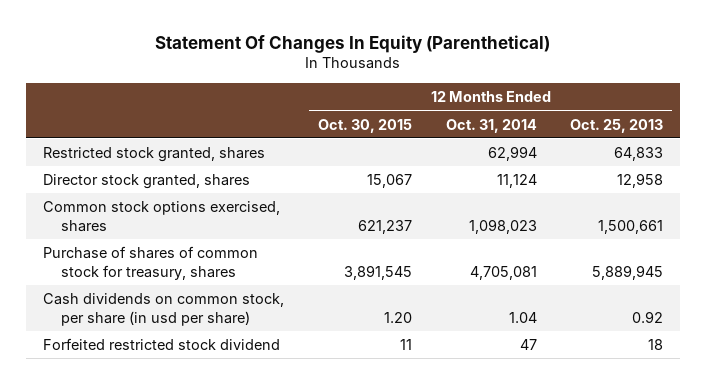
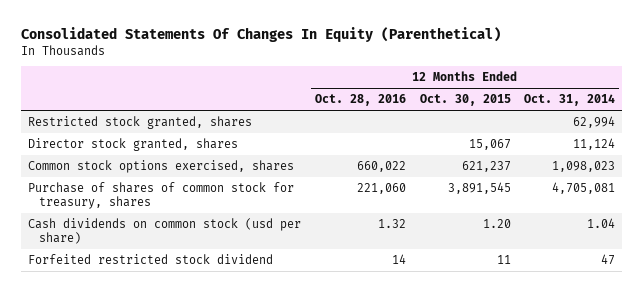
- Statement Of Changes In Equity (Parenthetical)
+ Consolidated Statements Of Changes In Equity (Parenthetical)
- | 12 Months Ended Oct. 30, 2015 | 12 Months Ended Oct. 31, 2014 | 12 Months Ended Oct. 25, 2013
+ | 12 Months Ended Oct. 28, 2016 | 12 Months Ended Oct. 30, 2015 | 12 Months Ended Oct. 31, 2014
- Cash dividends on common stock, per share (in usd per share) | 1.20 | 1.04 | 0.92
+ Cash dividends on common stock (usd per share) | 1.32 | 1.20 | 1.04

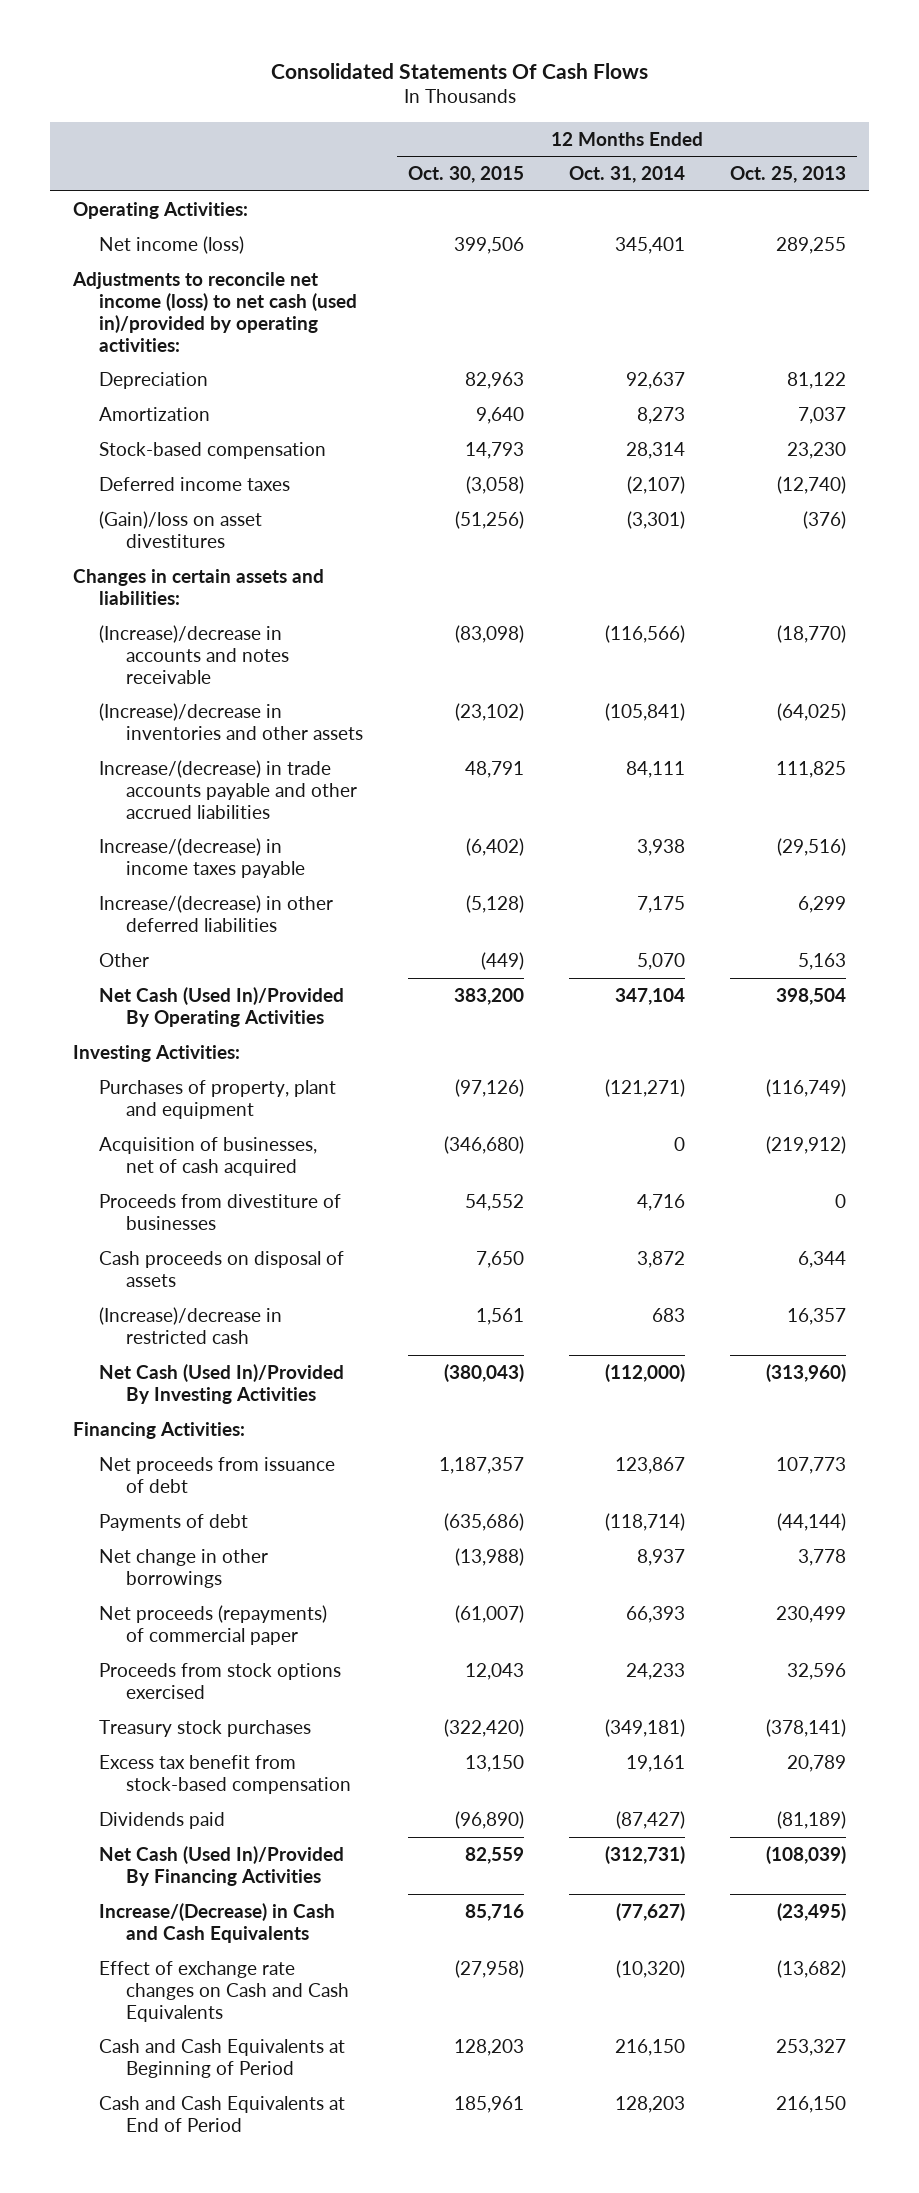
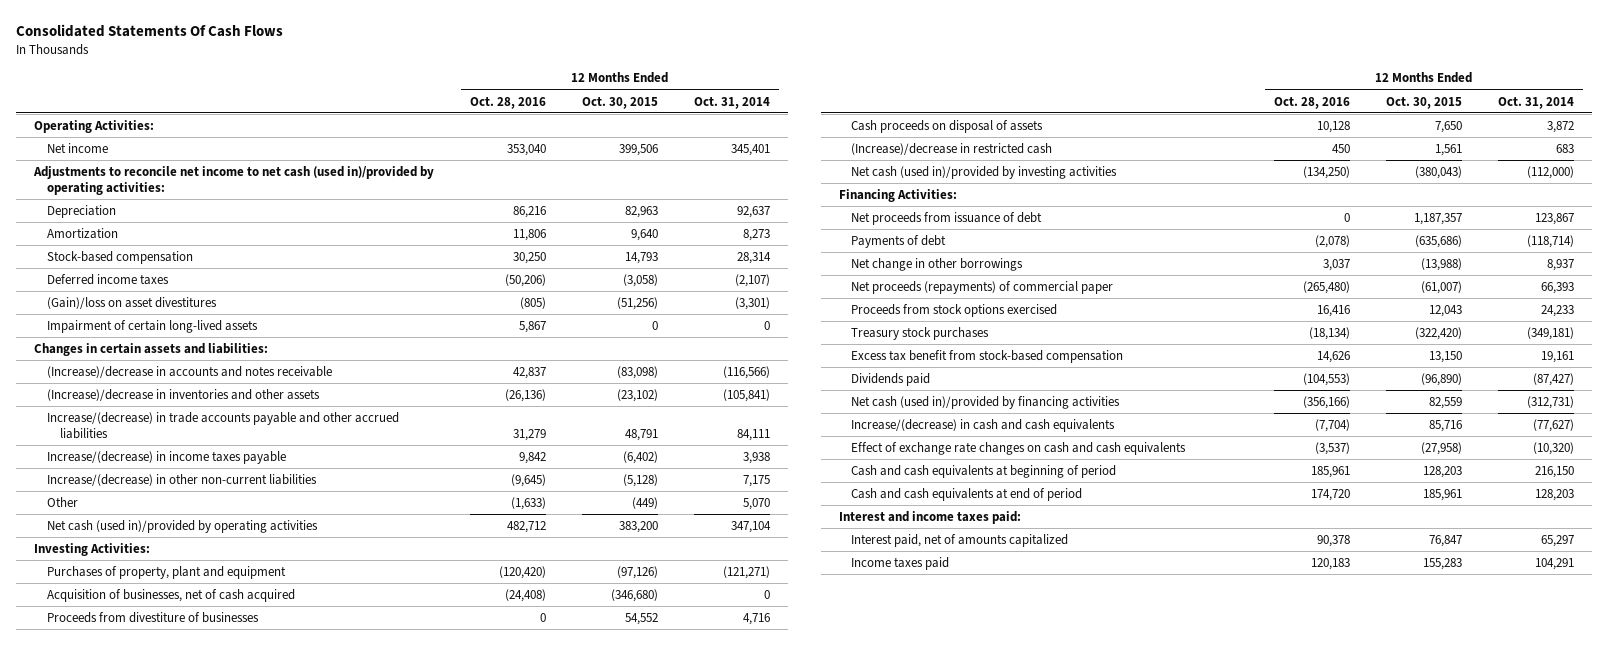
- | 12 Months Ended Oct. 30, 2015 | 12 Months Ended Oct. 31, 2014 | 12 Months Ended Oct. 25, 2013
+ | 12 Months Ended Oct. 28, 2016 | 12 Months Ended Oct. 30, 2015 | 12 Months Ended Oct. 31, 2014
- Net income (loss) | 399,506 | 345,401 | 289,255
- Adjustments to reconcile net income (loss) to net cash (used in)/provided by operating activities:
+ Net income | 353,040 | 399,506 | 345,401
+ Adjustments to reconcile net income to net cash (used in)/provided by operating activities:
+ Impairment of certain long-lived assets | 5,867 | 0 | 0
- Increase/(decrease) in other deferred liabilities | (5,128) | 7,175 | 6,299
+ Increase/(decrease) in other non-current liabilities | (9,645) | (5,128) | 7,175
- Net Cash (Used In)/Provided By Operating Activities | 383,200 | 347,104 | 398,504
+ Net cash (used in)/provided by operating activities | 482,712 | 383,200 | 347,104
- Net Cash (Used In)/Provided By Investing Activities | (380,043) | (112,000) | (313,960)
+ Net cash (used in)/provided by investing activities | (134,250) | (380,043) | (112,000)
- Net Cash (Used In)/Provided By Financing Activities | 82,559 | (312,731) | (108,039)
- Increase/(Decrease) in Cash and Cash Equivalents | 85,716 | (77,627) | (23,495)
- Effect of exchange rate changes on Cash and Cash Equivalents | (27,958) | (10,320) | (13,682)
- Cash and Cash Equivalents at Beginning of Period | 128,203 | 216,150 | 253,327
- Cash and Cash Equivalents at End of Period | 185,961 | 128,203 | 216,150
+ Net cash (used in)/provided by financing activities | (356,166) | 82,559 | (312,731)
+ Increase/(decrease) in cash and cash equivalents | (7,704) | 85,716 | (77,627)
+ Effect of exchange rate changes on cash and cash equivalents | (3,537) | (27,958) | (10,320)
+ Cash and cash equivalents at beginning of period | 185,961 | 128,203 | 216,150
+ Cash and cash equivalents at end of period | 174,720 | 185,961 | 128,203
+ Interest and income taxes paid:
+ Interest paid, net of amounts capitalized | 90,378 | 76,847 | 65,297
+ Income taxes paid | 120,183 | 155,283 | 104,291

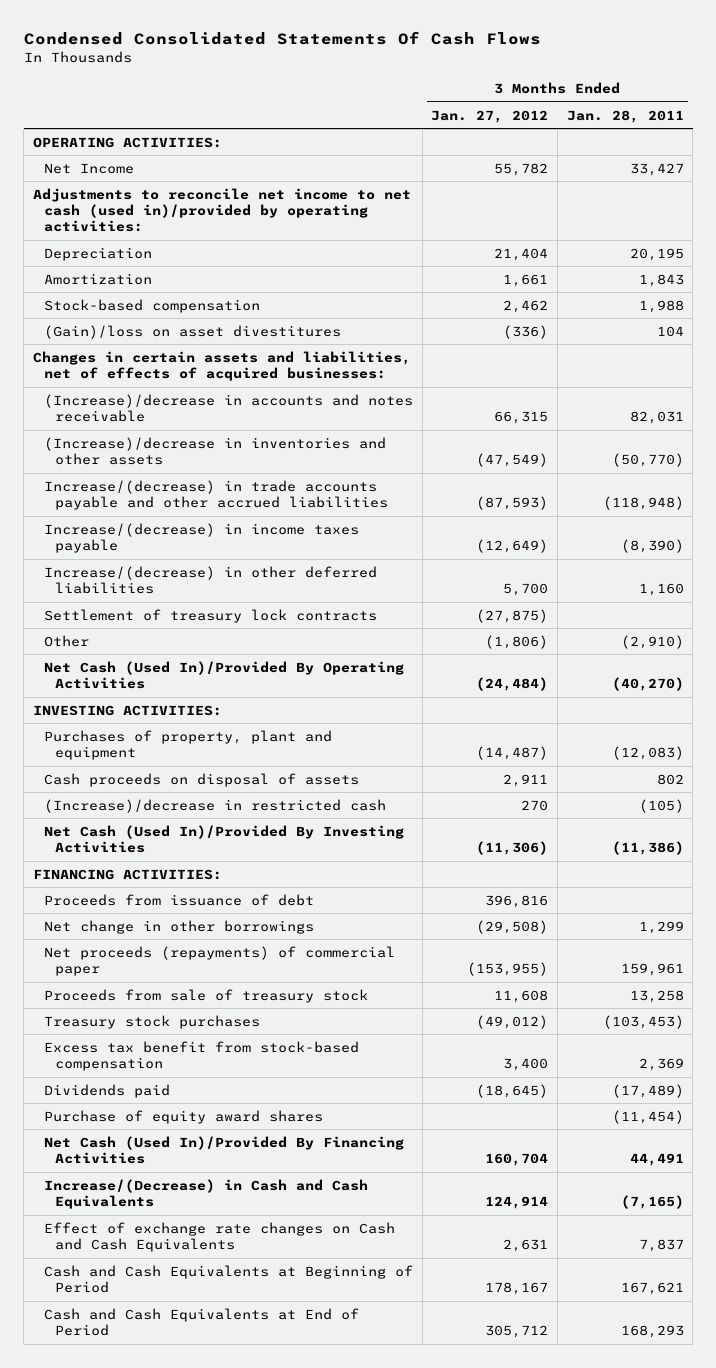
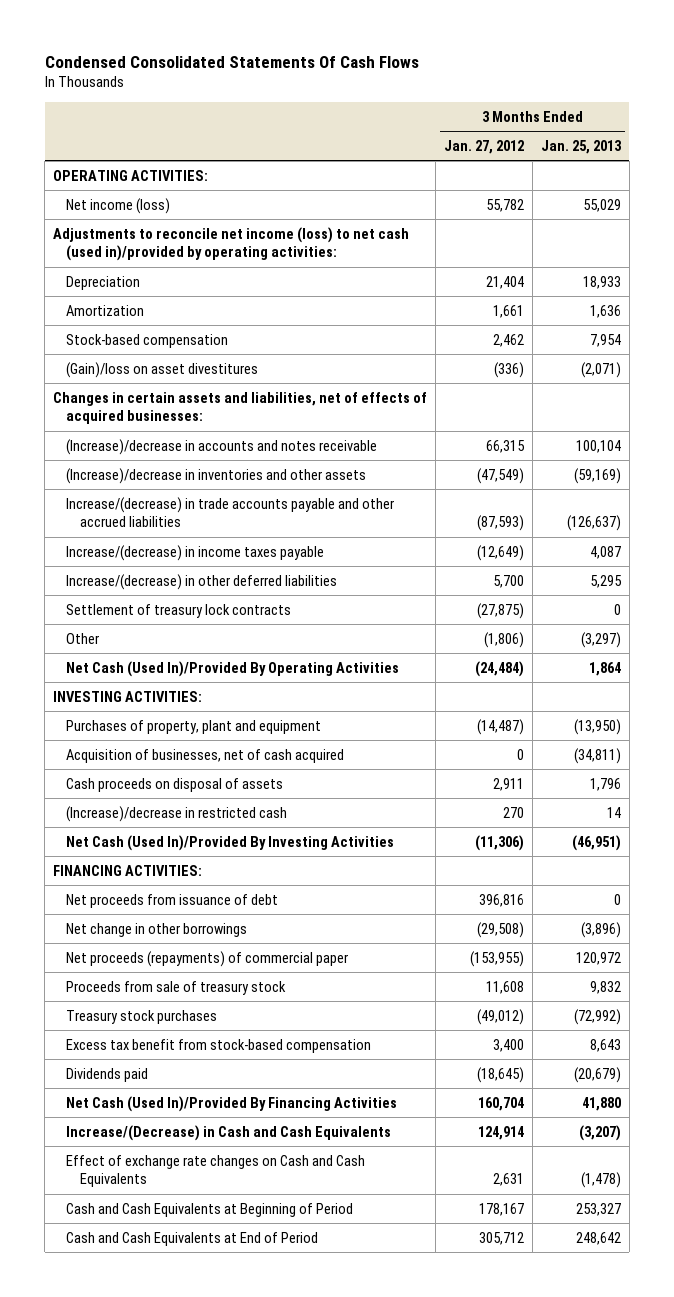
- | 3 Months Ended Jan. 27, 2012 | 3 Months Ended Jan. 28, 2011
+ | 3 Months Ended Jan. 27, 2012 | 3 Months Ended Jan. 25, 2013
- Net Income | 55,782 | 33,427
- Adjustments to reconcile net income to net cash (used in)/provided by operating activities:
+ Net income (loss) | 55,782 | 55,029
+ Adjustments to reconcile net income (loss) to net cash (used in)/provided by operating activities:
+ Acquisition of businesses, net of cash acquired | 0 | (34,811)
- Proceeds from issuance of debt | 396,816 |
+ Net proceeds from issuance of debt | 396,816 | 0
- Purchase of equity award shares | | (11,454)

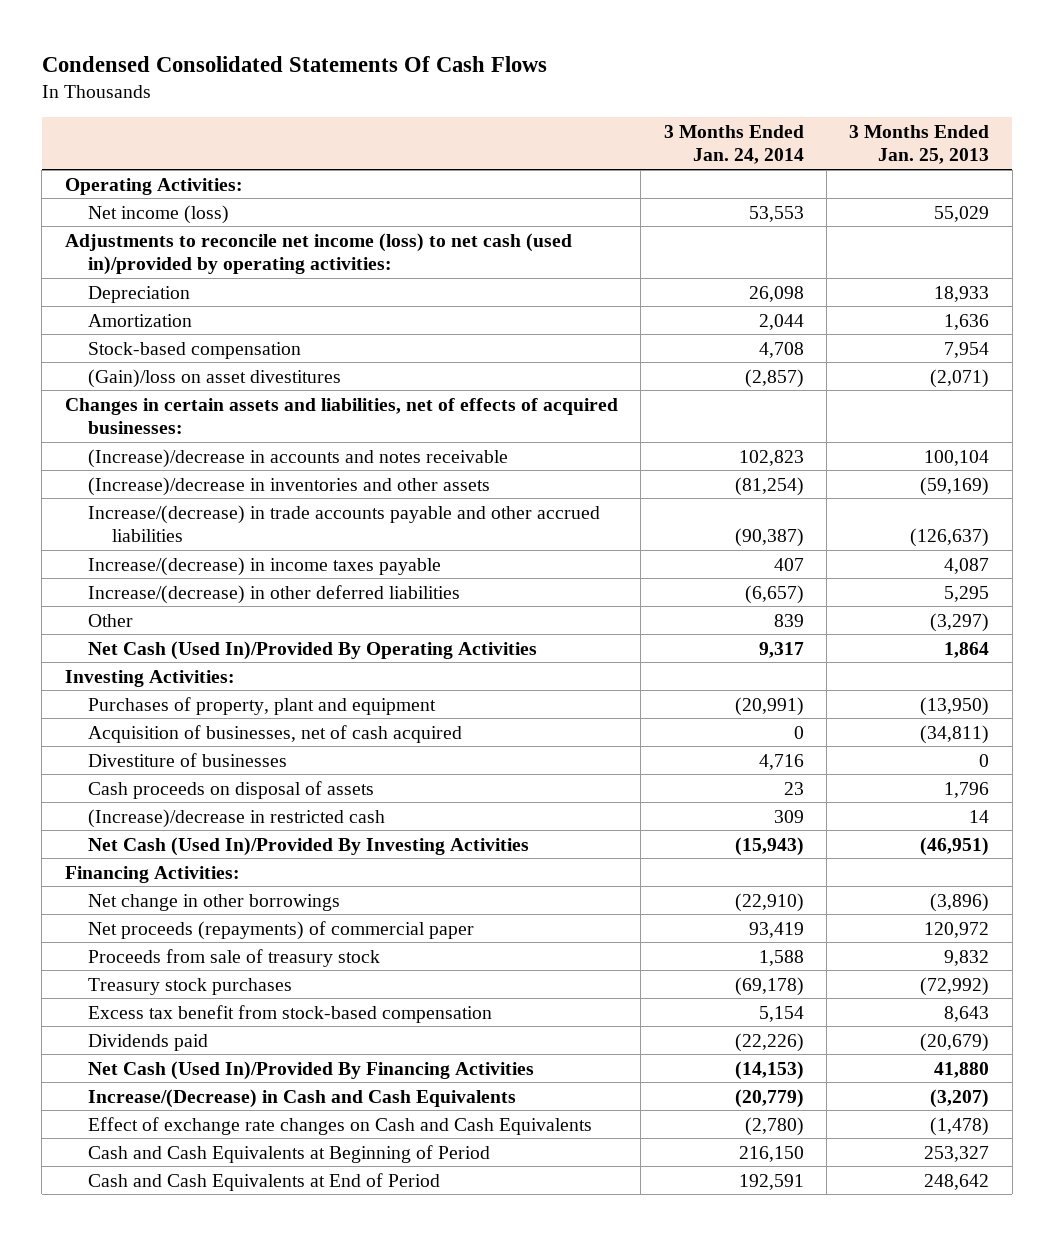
- | 3 Months Ended Jan. 27, 2012 | 3 Months Ended Jan. 25, 2013
+ | 3 Months Ended Jan. 24, 2014 | 3 Months Ended Jan. 25, 2013
- OPERATING ACTIVITIES:
+ Operating Activities:
- Settlement of treasury lock contracts | (27,875) | 0
- INVESTING ACTIVITIES:
+ Investing Activities:
+ Divestiture of businesses | 4,716 | 0
- FINANCING ACTIVITIES:
- Net proceeds from issuance of debt | 396,816 | 0
+ Financing Activities:

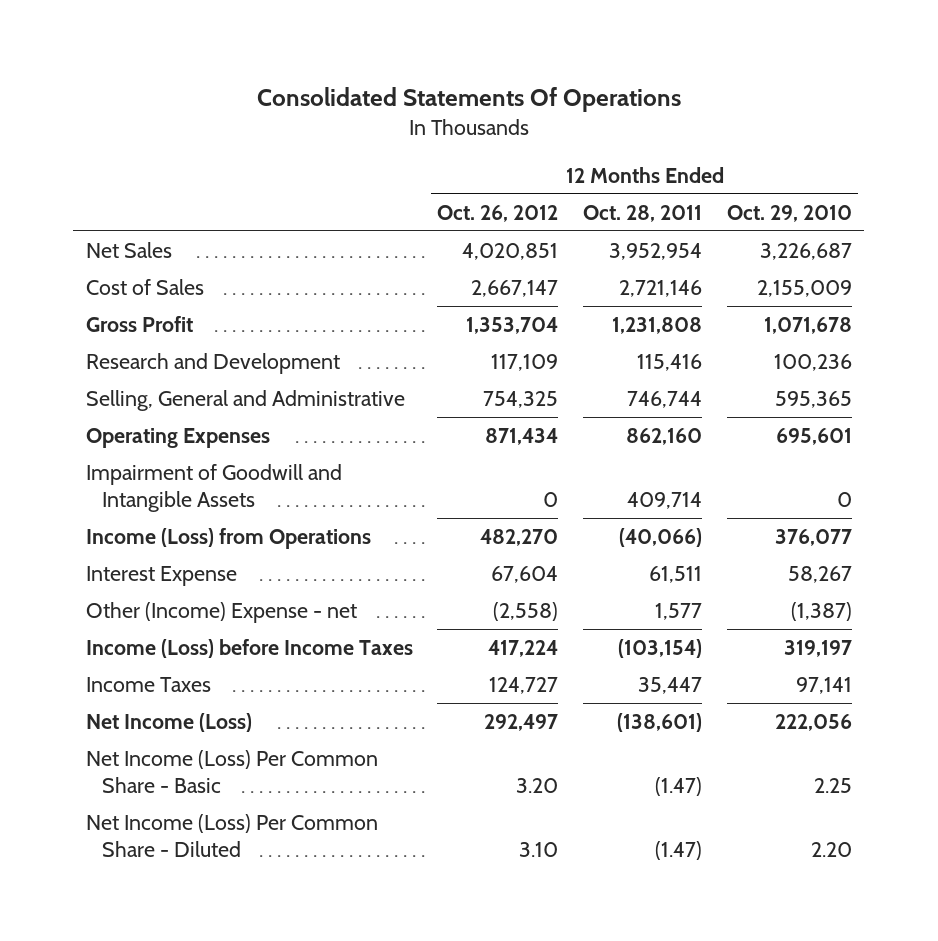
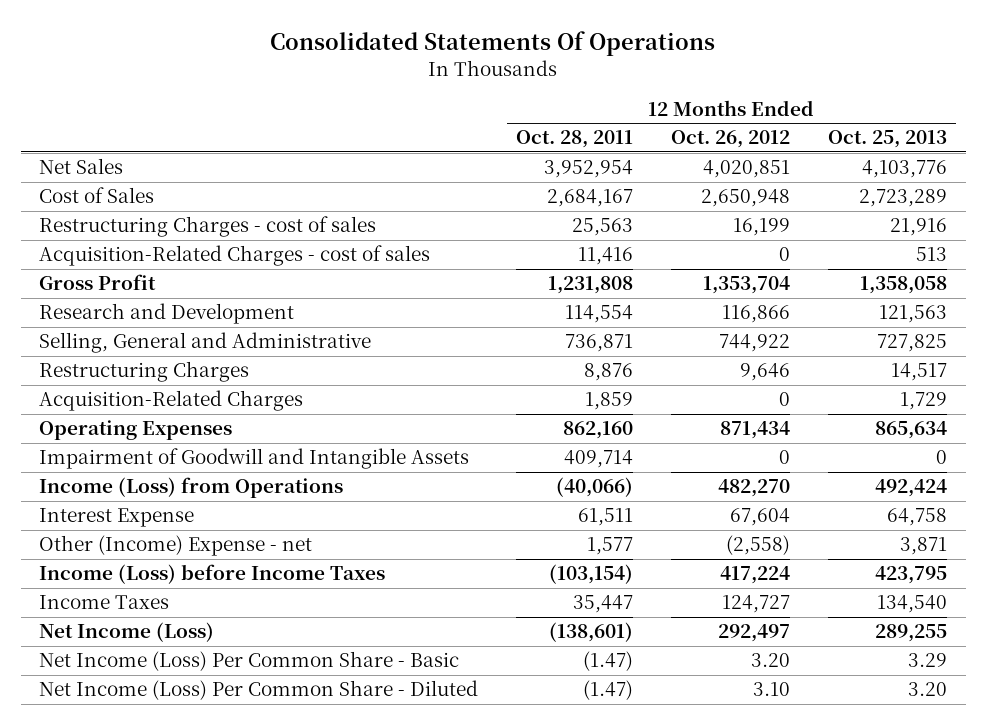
- | 12 Months Ended Oct. 26, 2012 | 12 Months Ended Oct. 28, 2011 | 12 Months Ended Oct. 29, 2010
+ | 12 Months Ended Oct. 28, 2011 | 12 Months Ended Oct. 26, 2012 | 12 Months Ended Oct. 25, 2013
- Cost of Sales | 2,667,147 | 2,721,146 | 2,155,009
+ Cost of Sales | 2,684,167 | 2,650,948 | 2,723,289
+ Restructuring Charges - cost of sales | 25,563 | 16,199 | 21,916
+ Acquisition-Related Charges - cost of sales | 11,416 | 0 | 513
- Research and Development | 117,109 | 115,416 | 100,236
- Selling, General and Administrative | 754,325 | 746,744 | 595,365
+ Research and Development | 114,554 | 116,866 | 121,563
+ Selling, General and Administrative | 736,871 | 744,922 | 727,825
+ Restructuring Charges | 8,876 | 9,646 | 14,517
+ Acquisition-Related Charges | 1,859 | 0 | 1,729

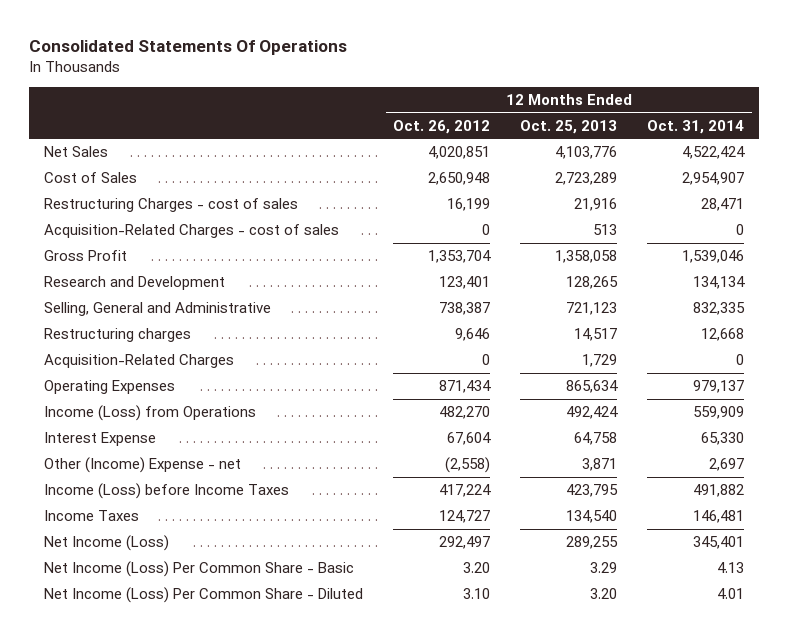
- | 12 Months Ended Oct. 28, 2011 | 12 Months Ended Oct. 26, 2012 | 12 Months Ended Oct. 25, 2013
+ | 12 Months Ended Oct. 26, 2012 | 12 Months Ended Oct. 25, 2013 | 12 Months Ended Oct. 31, 2014
- Research and Development | 114,554 | 116,866 | 121,563
- Selling, General and Administrative | 736,871 | 744,922 | 727,825
- Restructuring Charges | 8,876 | 9,646 | 14,517
+ Research and Development | 123,401 | 128,265 | 134,134
+ Selling, General and Administrative | 738,387 | 721,123 | 832,335
+ Restructuring charges | 9,646 | 14,517 | 12,668
- Impairment of Goodwill and Intangible Assets | 409,714 | 0 | 0

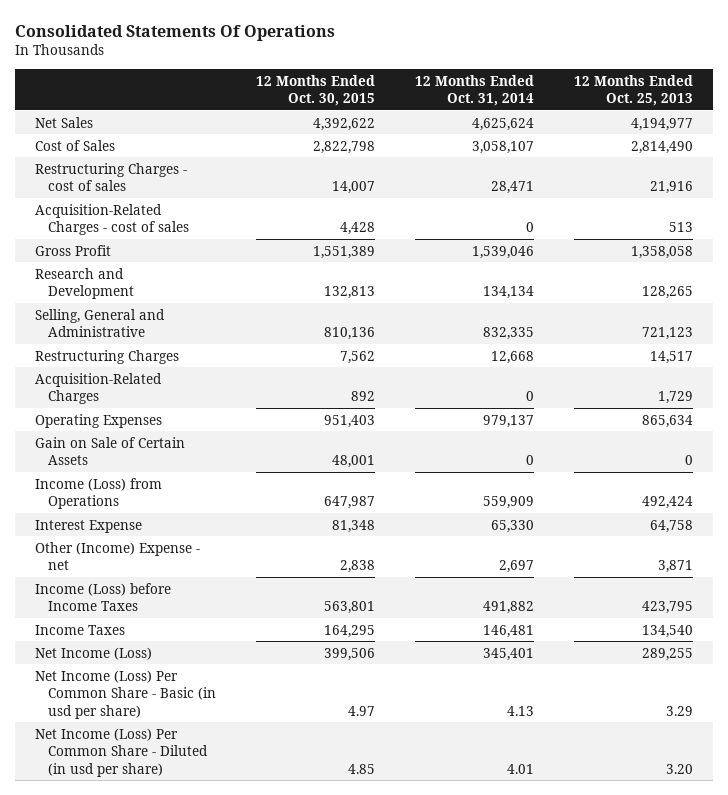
- | 12 Months Ended Oct. 26, 2012 | 12 Months Ended Oct. 25, 2013 | 12 Months Ended Oct. 31, 2014
+ | 12 Months Ended Oct. 30, 2015 | 12 Months Ended Oct. 31, 2014 | 12 Months Ended Oct. 25, 2013
- Net Sales | 4,020,851 | 4,103,776 | 4,522,424
- Cost of Sales | 2,650,948 | 2,723,289 | 2,954,907
+ Net Sales | 4,392,622 | 4,625,624 | 4,194,977
+ Cost of Sales | 2,822,798 | 3,058,107 | 2,814,490
- Restructuring charges | 9,646 | 14,517 | 12,668
+ Restructuring Charges | 7,562 | 12,668 | 14,517
+ Gain on Sale of Certain Assets | 48,001 | 0 | 0
- Net Income (Loss) Per Common Share - Basic | 3.20 | 3.29 | 4.13
- Net Income (Loss) Per Common Share - Diluted | 3.10 | 3.20 | 4.01
+ Net Income (Loss) Per Common Share - Basic (in usd per share) | 4.97 | 4.13 | 3.29
+ Net Income (Loss) Per Common Share - Diluted (in usd per share) | 4.85 | 4.01 | 3.20

